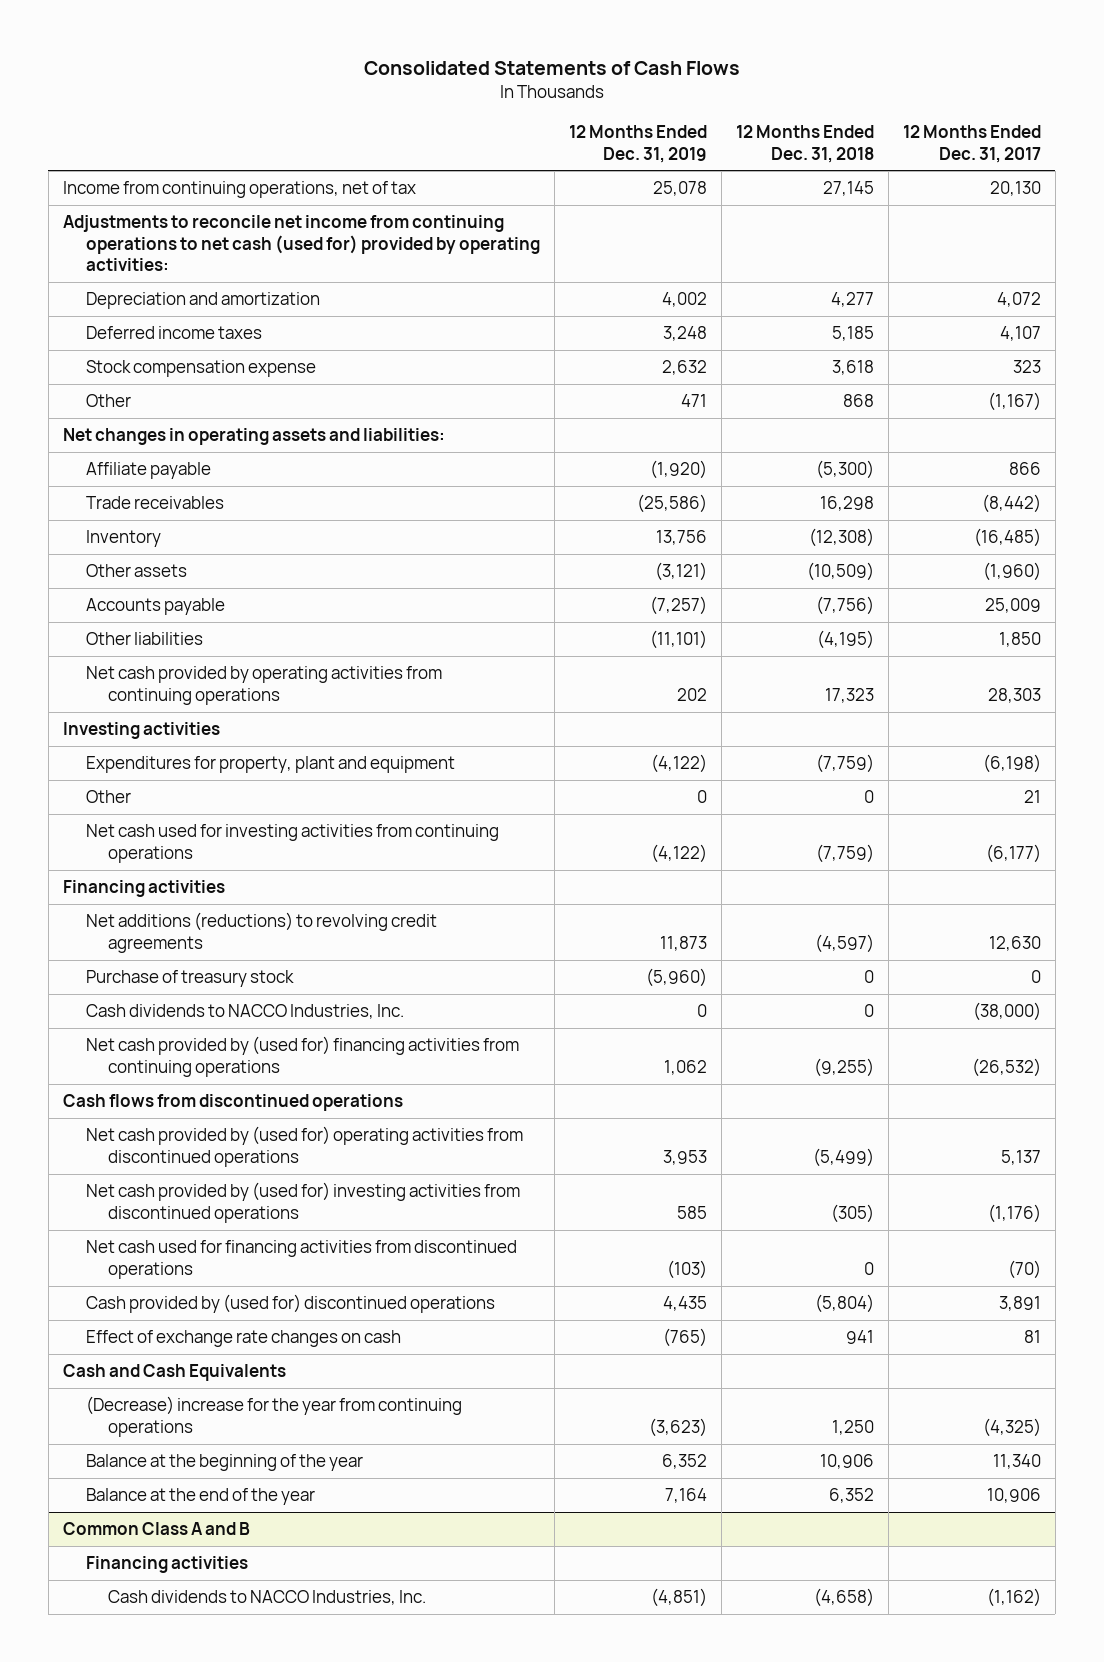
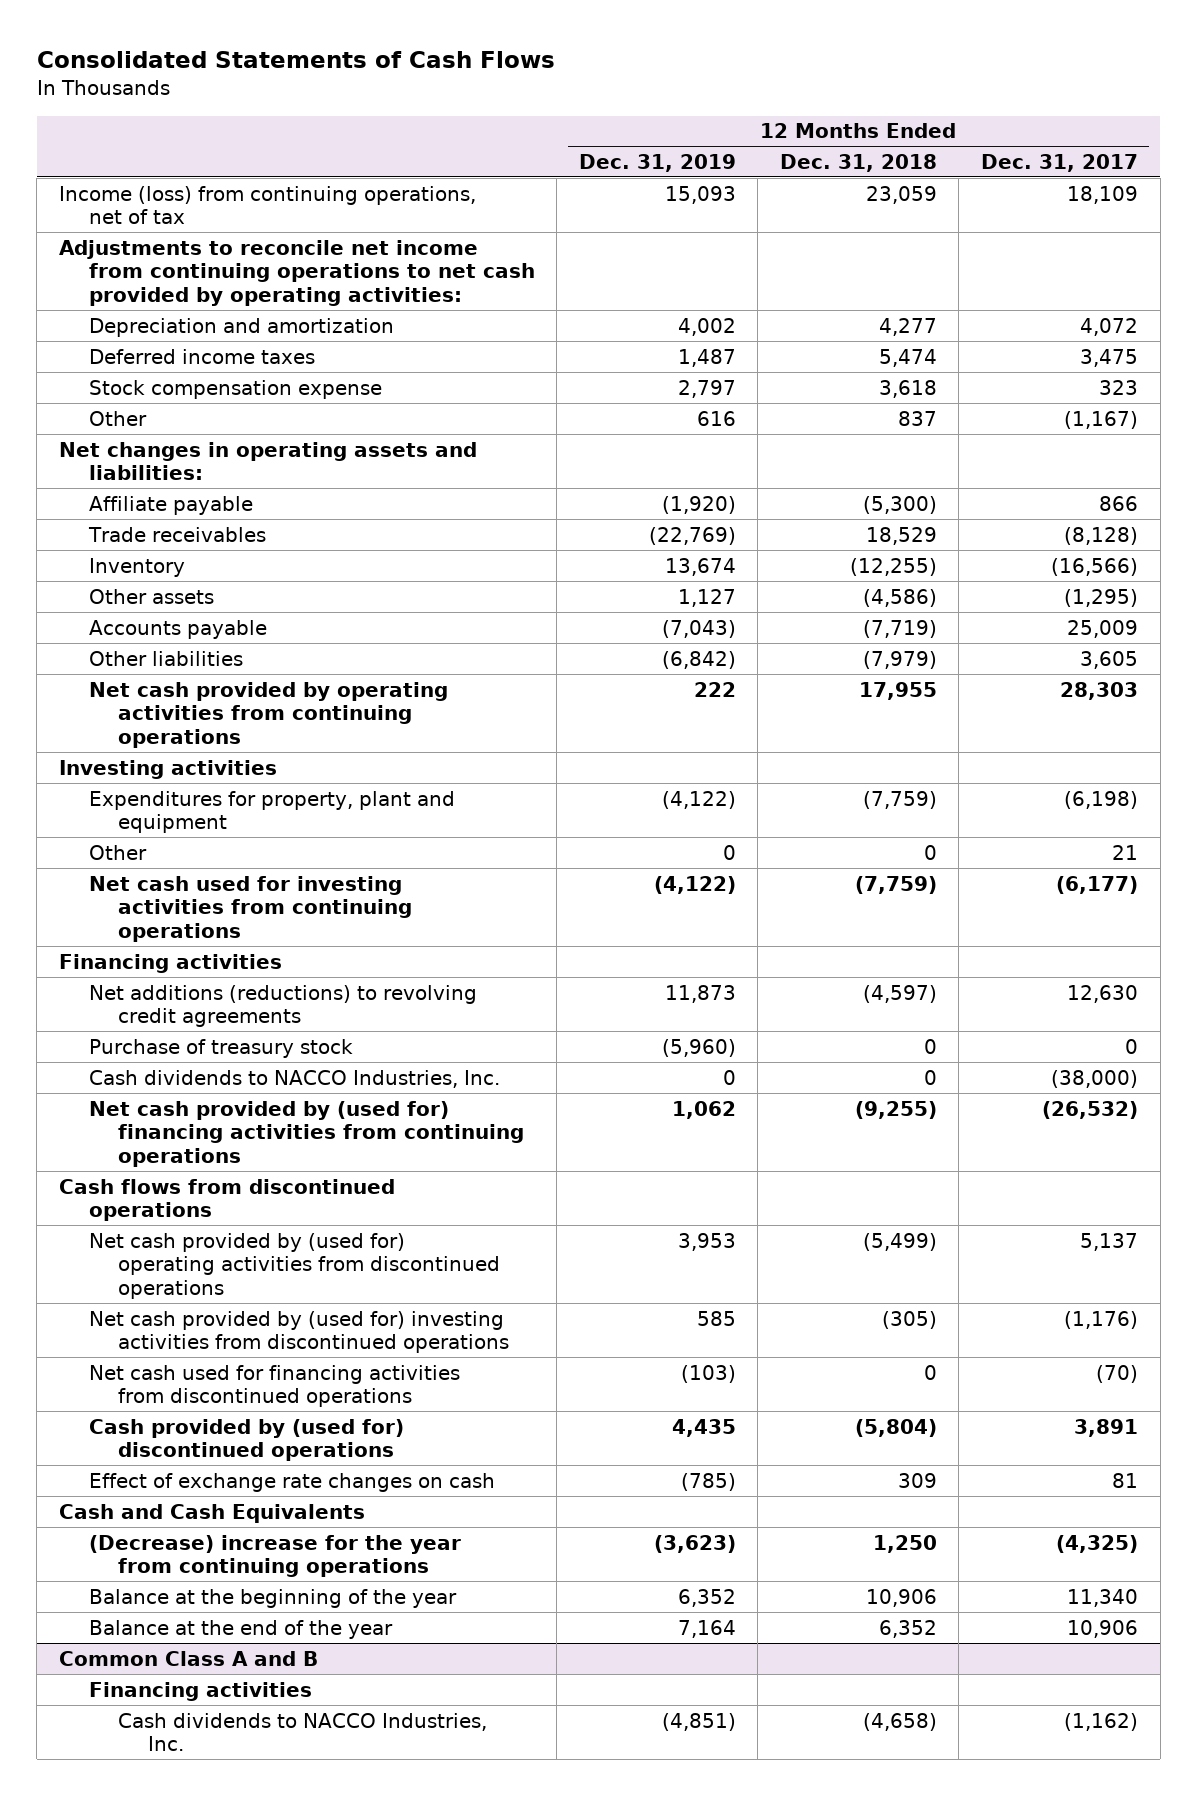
- Income from continuing operations, net of tax | 25,078 | 27,145 | 20,130
- Adjustments to reconcile net income from continuing operations to net cash (used for) provided by operating activities:
+ Income (loss) from continuing operations, net of tax | 15,093 | 23,059 | 18,109
+ Adjustments to reconcile net income from continuing operations to net cash provided by operating activities:
- Deferred income taxes | 3,248 | 5,185 | 4,107
- Stock compensation expense | 2,632 | 3,618 | 323
- Other | 471 | 868 | (1,167)
+ Deferred income taxes | 1,487 | 5,474 | 3,475
+ Stock compensation expense | 2,797 | 3,618 | 323
+ Other | 616 | 837 | (1,167)
- Trade receivables | (25,586) | 16,298 | (8,442)
- Inventory | 13,756 | (12,308) | (16,485)
- Other assets | (3,121) | (10,509) | (1,960)
- Accounts payable | (7,257) | (7,756) | 25,009
- Other liabilities | (11,101) | (4,195) | 1,850
- Net cash provided by operating activities from continuing operations | 202 | 17,323 | 28,303
+ Trade receivables | (22,769) | 18,529 | (8,128)
+ Inventory | 13,674 | (12,255) | (16,566)
+ Other assets | 1,127 | (4,586) | (1,295)
+ Accounts payable | (7,043) | (7,719) | 25,009
+ Other liabilities | (6,842) | (7,979) | 3,605
+ Net cash provided by operating activities from continuing operations | 222 | 17,955 | 28,303
- Effect of exchange rate changes on cash | (765) | 941 | 81
+ Effect of exchange rate changes on cash | (785) | 309 | 81

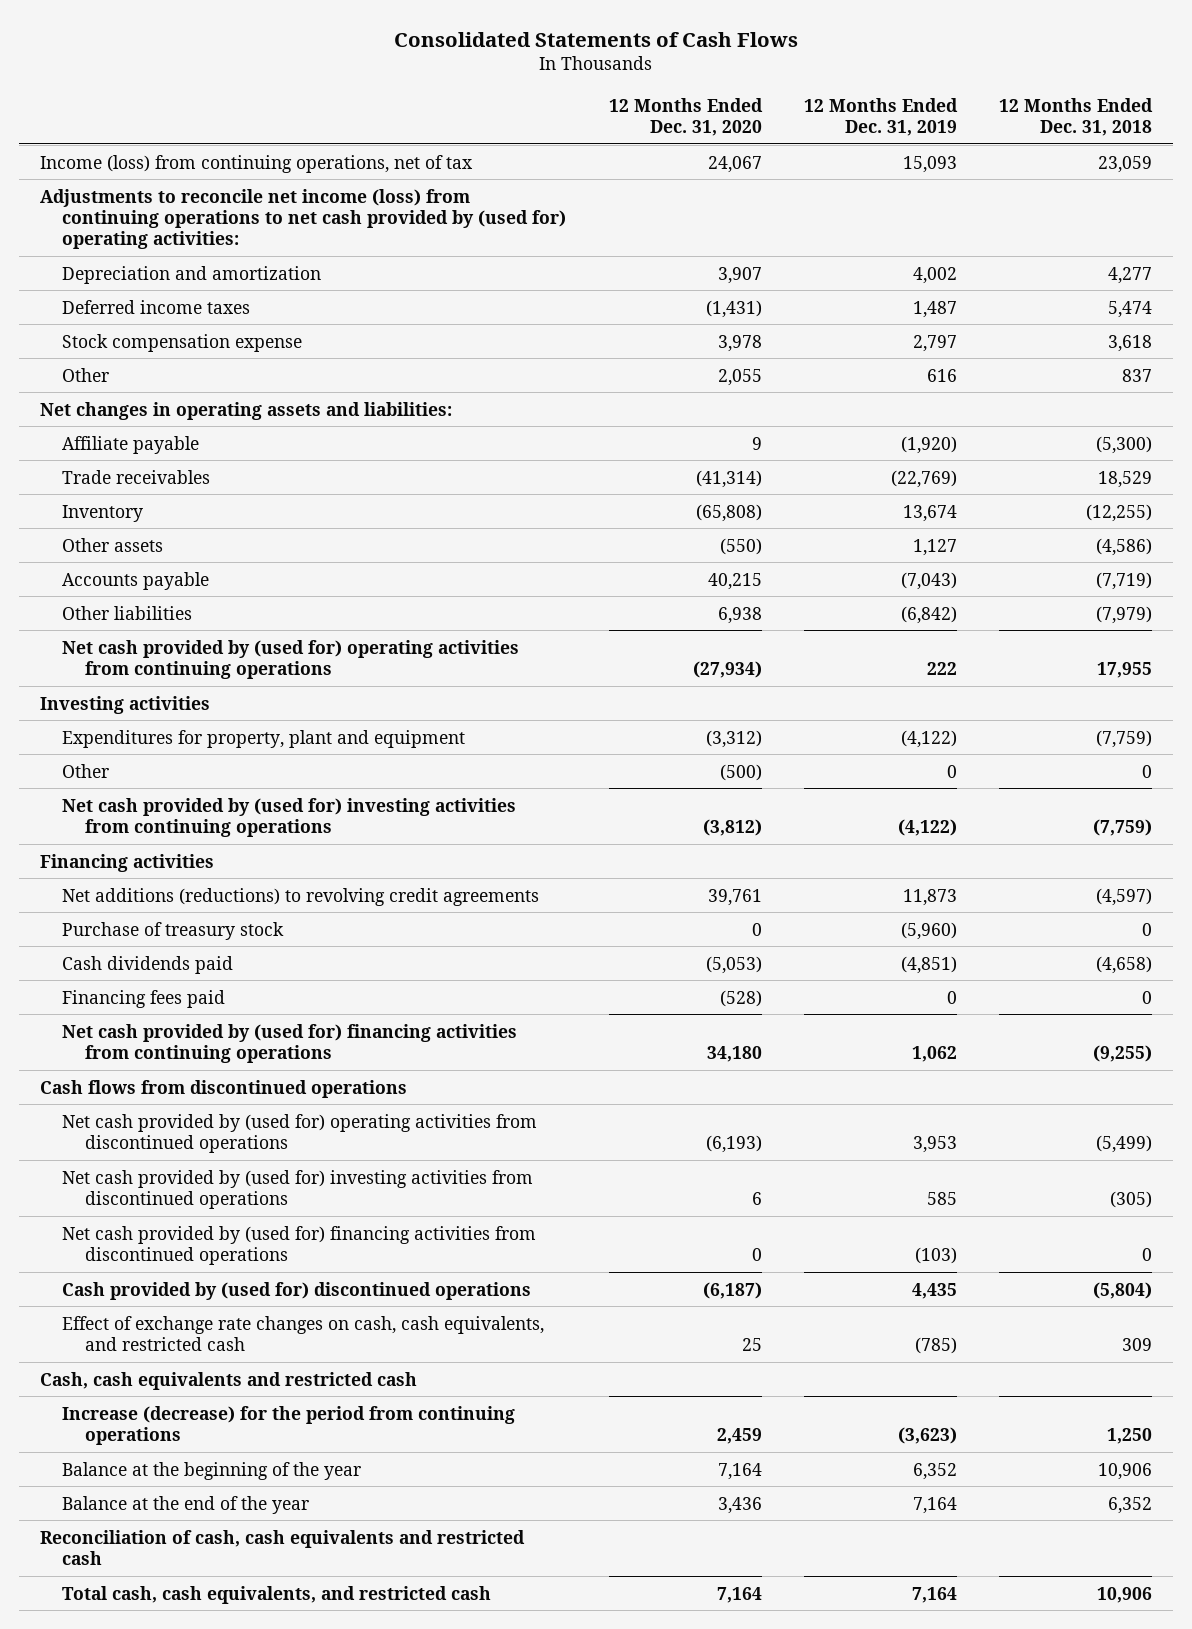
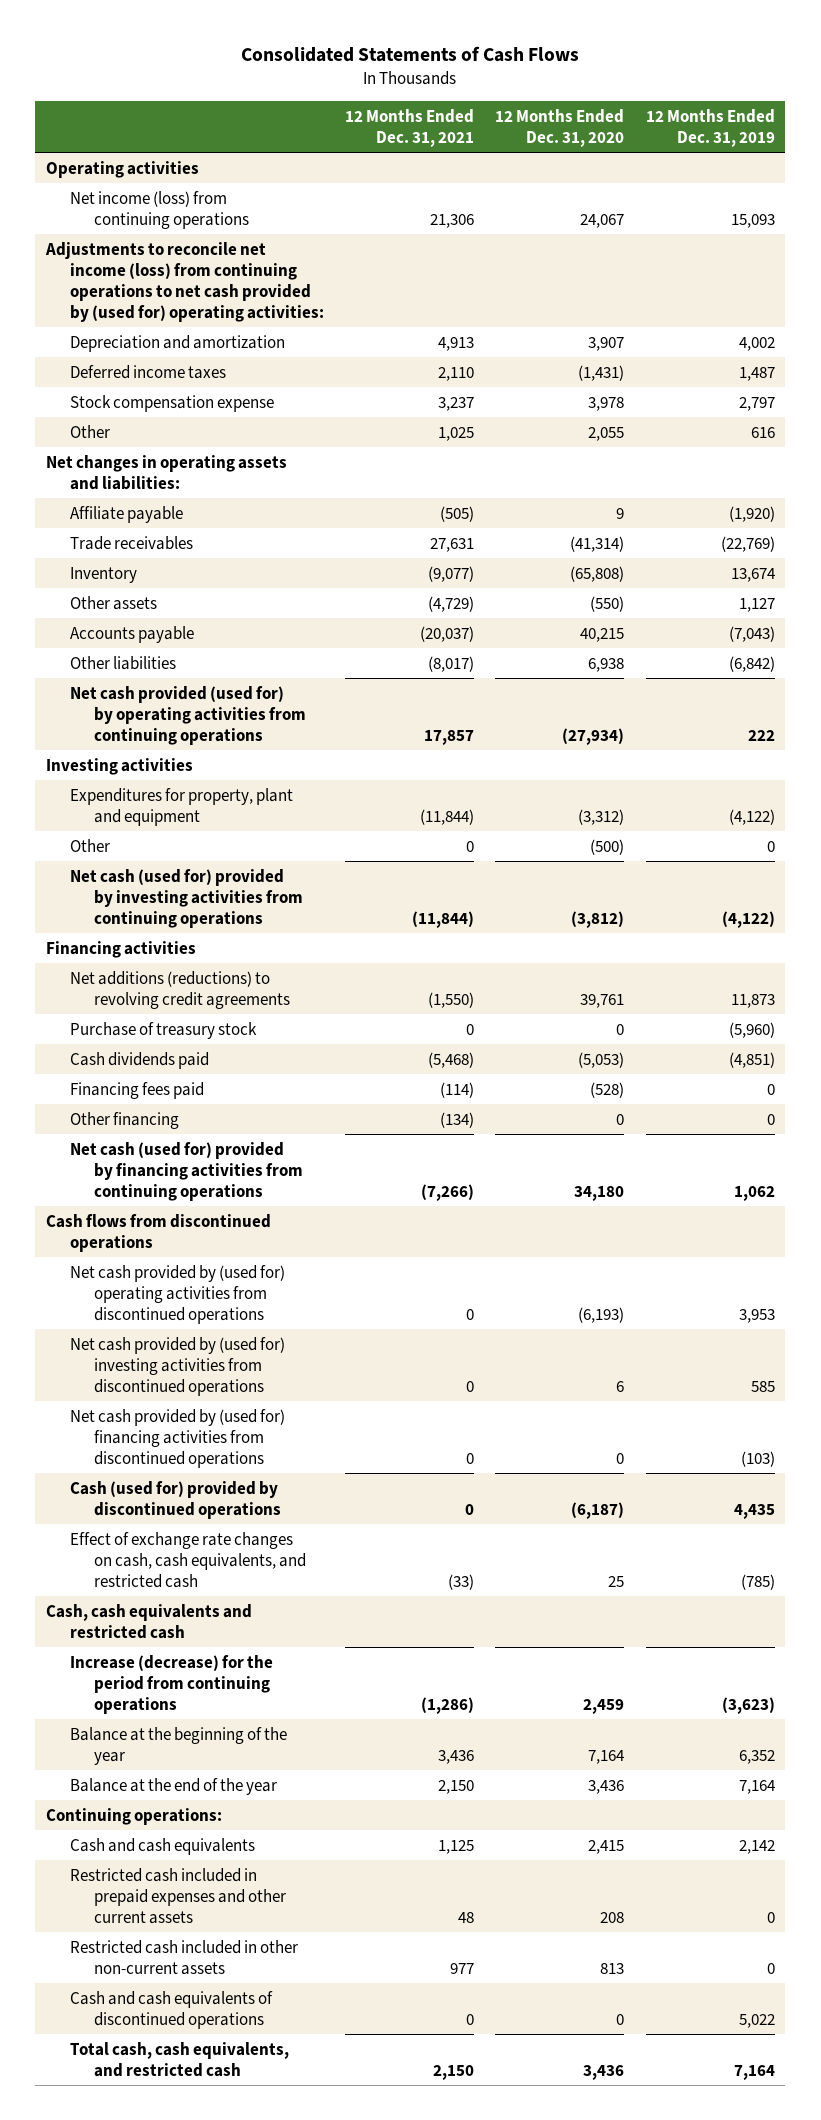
- | 12 Months Ended Dec. 31, 2020 | 12 Months Ended Dec. 31, 2019 | 12 Months Ended Dec. 31, 2018
+ | 12 Months Ended Dec. 31, 2021 | 12 Months Ended Dec. 31, 2020 | 12 Months Ended Dec. 31, 2019
- Income (loss) from continuing operations, net of tax | 24,067 | 15,093 | 23,059
+ Operating activities
+ Net income (loss) from continuing operations | 21,306 | 24,067 | 15,093
- Net cash provided by (used for) operating activities from continuing operations | (27,934) | 222 | 17,955
+ Net cash provided (used for) by operating activities from continuing operations | 17,857 | (27,934) | 222
- Net cash provided by (used for) investing activities from continuing operations | (3,812) | (4,122) | (7,759)
+ Net cash (used for) provided by investing activities from continuing operations | (11,844) | (3,812) | (4,122)
- Net cash provided by (used for) financing activities from continuing operations | 34,180 | 1,062 | (9,255)
+ Other financing | (134) | 0 | 0
+ Net cash (used for) provided by financing activities from continuing operations | (7,266) | 34,180 | 1,062
- Cash provided by (used for) discontinued operations | (6,187) | 4,435 | (5,804)
+ Cash (used for) provided by discontinued operations | 0 | (6,187) | 4,435
- Reconciliation of cash, cash equivalents and restricted cash
- Total cash, cash equivalents, and restricted cash | 7,164 | 7,164 | 10,906
+ Continuing operations:
+ Cash and cash equivalents | 1,125 | 2,415 | 2,142
+ Restricted cash included in prepaid expenses and other current assets | 48 | 208 | 0
+ Restricted cash included in other non-current assets | 977 | 813 | 0
+ Cash and cash equivalents of discontinued operations | 0 | 0 | 5,022
+ Total cash, cash equivalents, and restricted cash | 2,150 | 3,436 | 7,164

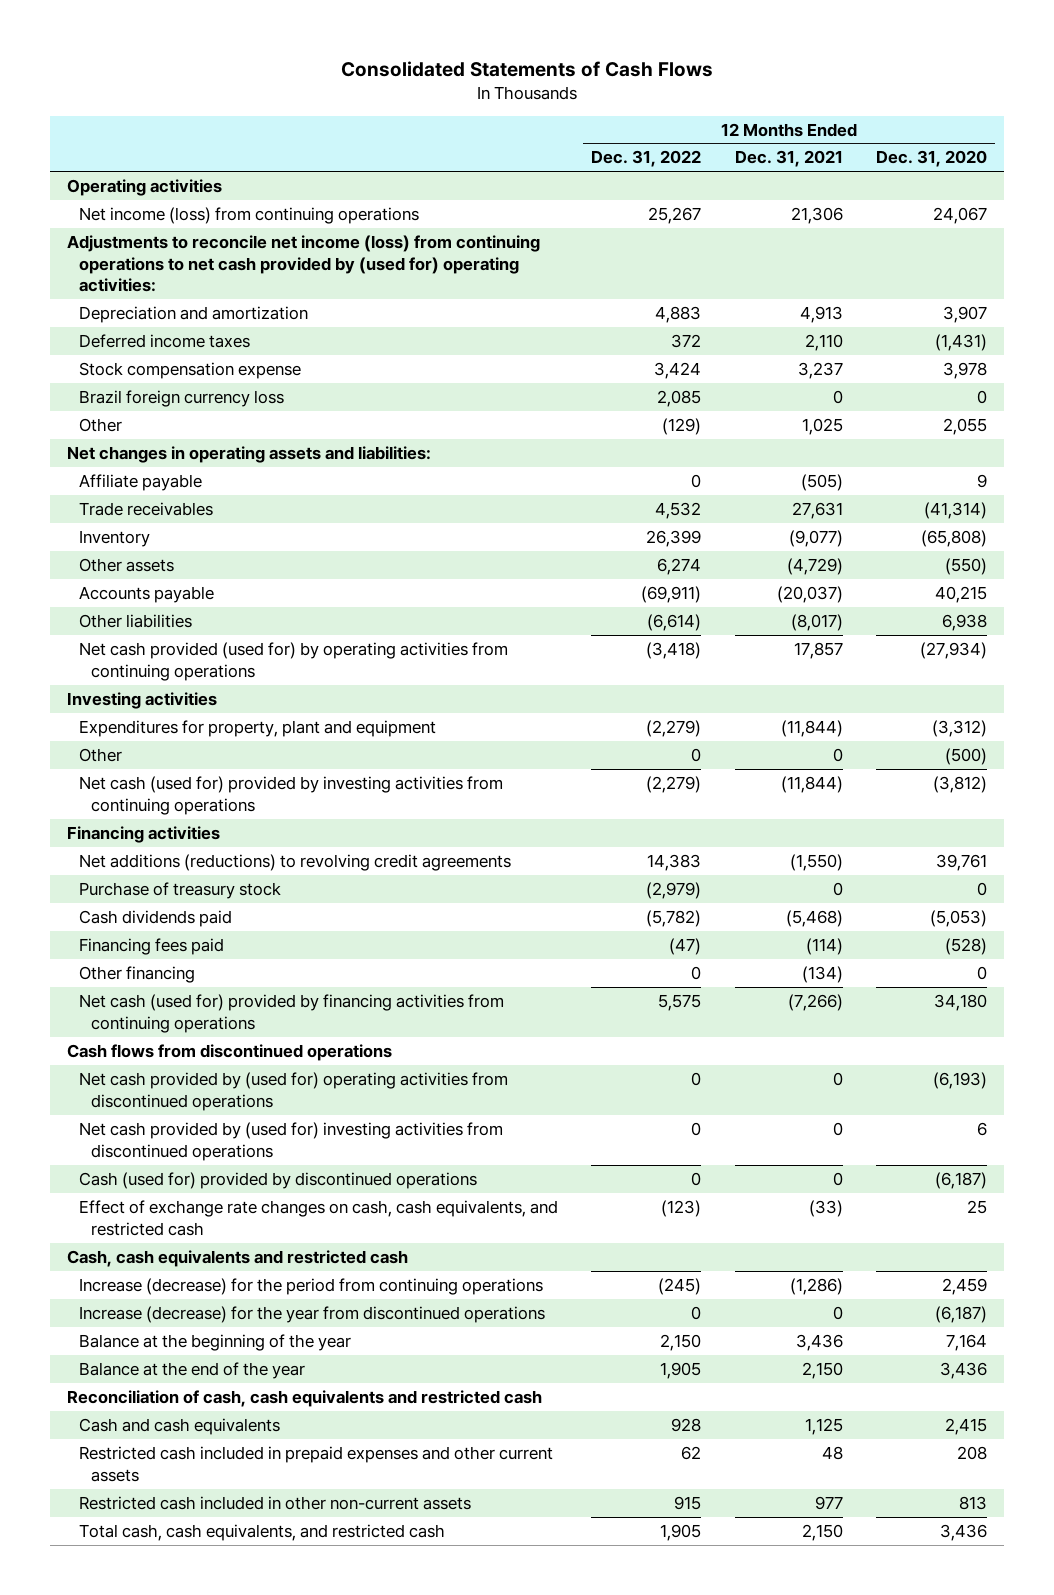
- | 12 Months Ended Dec. 31, 2021 | 12 Months Ended Dec. 31, 2020 | 12 Months Ended Dec. 31, 2019
+ | 12 Months Ended Dec. 31, 2022 | 12 Months Ended Dec. 31, 2021 | 12 Months Ended Dec. 31, 2020
+ Brazil foreign currency loss | 2,085 | 0 | 0
- Net cash provided by (used for) financing activities from discontinued operations | 0 | 0 | (103)
+ Increase (decrease) for the year from discontinued operations | 0 | 0 | (6,187)
- Continuing operations:
+ Reconciliation of cash, cash equivalents and restricted cash
- Cash and cash equivalents of discontinued operations | 0 | 0 | 5,022

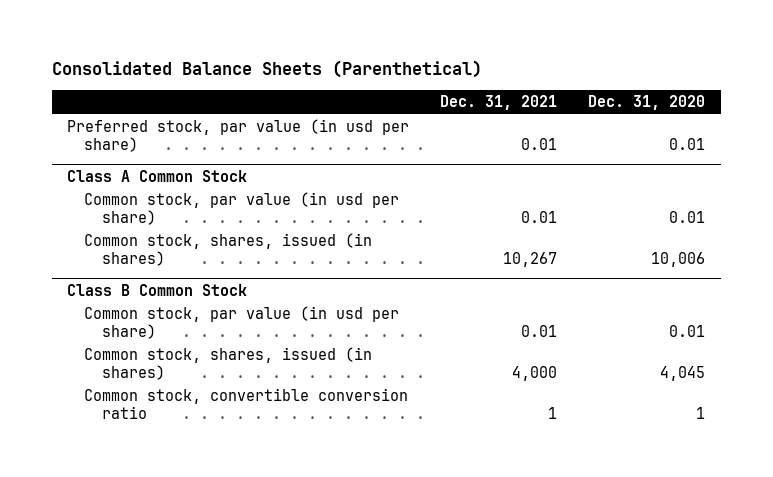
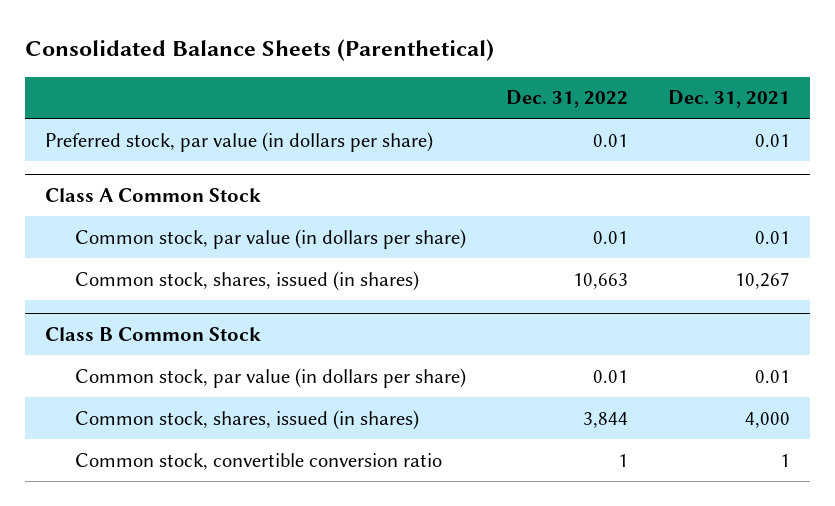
- | Dec. 31, 2021 | Dec. 31, 2020
+ | Dec. 31, 2022 | Dec. 31, 2021
- Preferred stock, par value (in usd per share) | 0.01 | 0.01
+ Preferred stock, par value (in dollars per share) | 0.01 | 0.01
@ Class A Common Stock
- Common stock, par value (in usd per share) | 0.01 | 0.01
+ Common stock, par value (in dollars per share) | 0.01 | 0.01
@ Class B Common Stock
- Common stock, par value (in usd per share) | 0.01 | 0.01
+ Common stock, par value (in dollars per share) | 0.01 | 0.01

